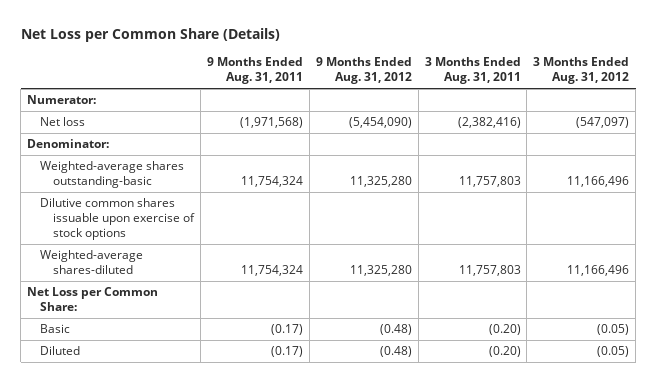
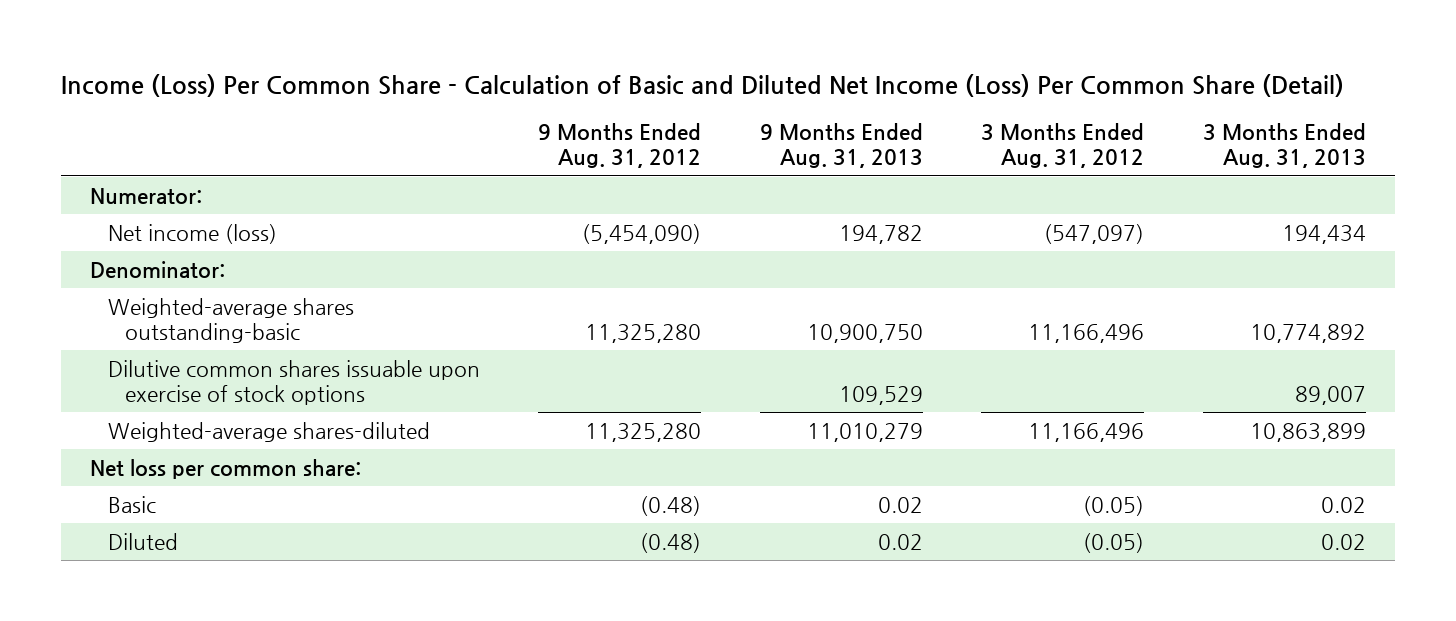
- Net Loss per Common Share (Details)
+ Income (Loss) Per Common Share - Calculation of Basic and Diluted Net Income (Loss) Per Common Share (Detail)
- | 9 Months Ended Aug. 31, 2011 | 9 Months Ended Aug. 31, 2012 | 3 Months Ended Aug. 31, 2011 | 3 Months Ended Aug. 31, 2012
+ | 9 Months Ended Aug. 31, 2012 | 9 Months Ended Aug. 31, 2013 | 3 Months Ended Aug. 31, 2012 | 3 Months Ended Aug. 31, 2013
- Net loss | (1,971,568) | (5,454,090) | (2,382,416) | (547,097)
+ Net income (loss) | (5,454,090) | 194,782 | (547,097) | 194,434
- Net Loss per Common Share:
+ Net loss per common share:

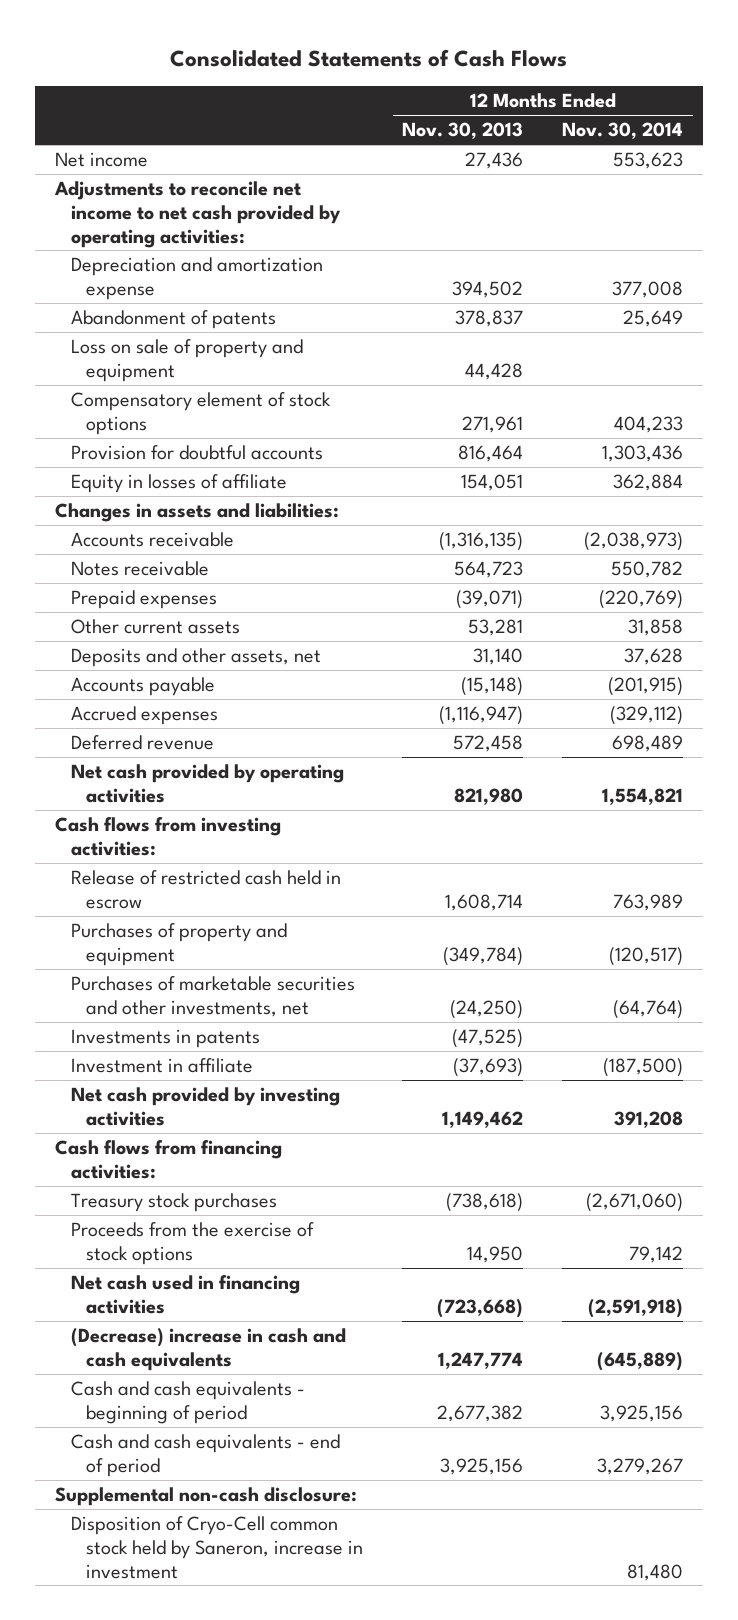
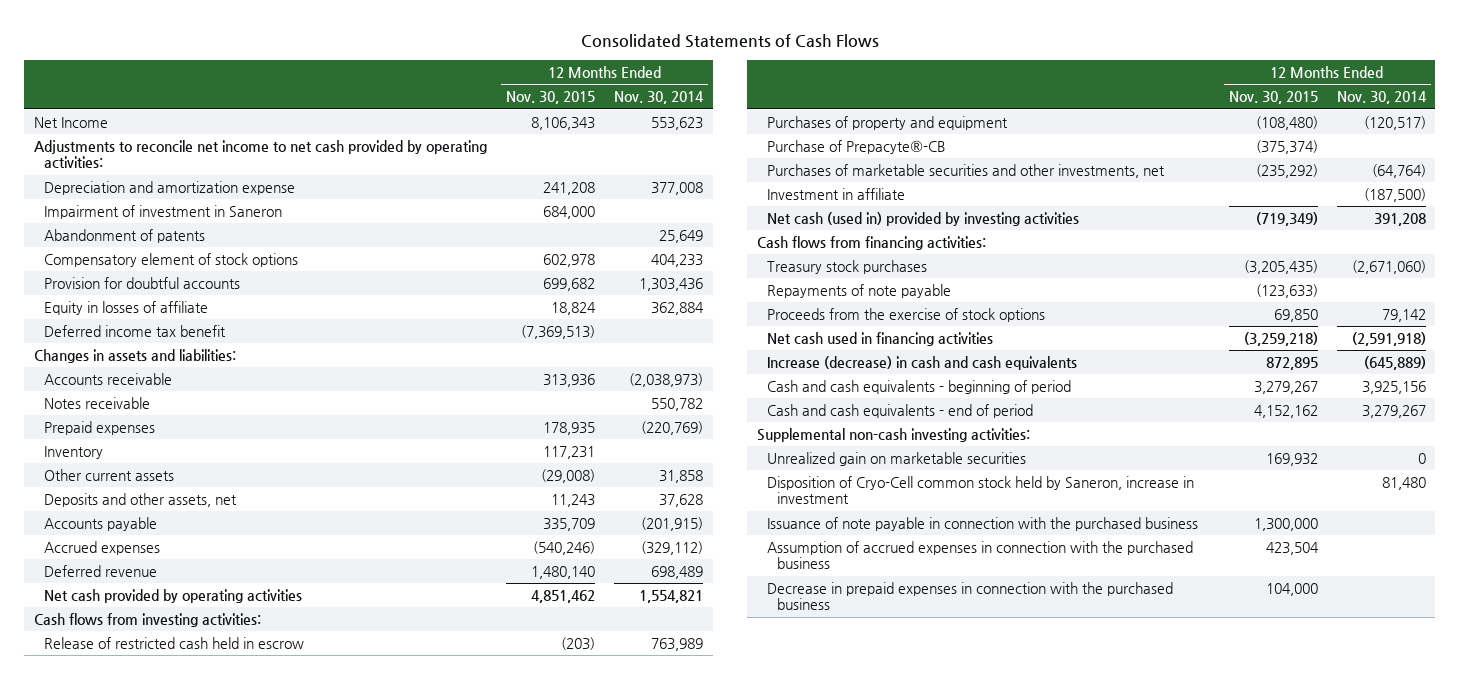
- | 12 Months Ended Nov. 30, 2013 | 12 Months Ended Nov. 30, 2014
+ | 12 Months Ended Nov. 30, 2015 | 12 Months Ended Nov. 30, 2014
- Net income | 27,436 | 553,623
+ Net Income | 8,106,343 | 553,623
+ Impairment of investment in Saneron | 684,000 |
- Loss on sale of property and equipment | 44,428 |
+ Deferred income tax benefit | (7,369,513) |
+ Inventory | 117,231 |
+ Purchase of Prepacyte®-CB | (375,374) |
- Investments in patents | (47,525) |
- Net cash provided by investing activities | 1,149,462 | 391,208
+ Net cash (used in) provided by investing activities | (719,349) | 391,208
+ Repayments of note payable | (123,633) |
- (Decrease) increase in cash and cash equivalents | 1,247,774 | (645,889)
+ Increase (decrease) in cash and cash equivalents | 872,895 | (645,889)
- Supplemental non-cash disclosure:
+ Supplemental non-cash investing activities:
+ Unrealized gain on marketable securities | 169,932 | 0
+ Issuance of note payable in connection with the purchased business | 1,300,000 |
+ Assumption of accrued expenses in connection with the purchased business | 423,504 |
+ Decrease in prepaid expenses in connection with the purchased business | 104,000 |

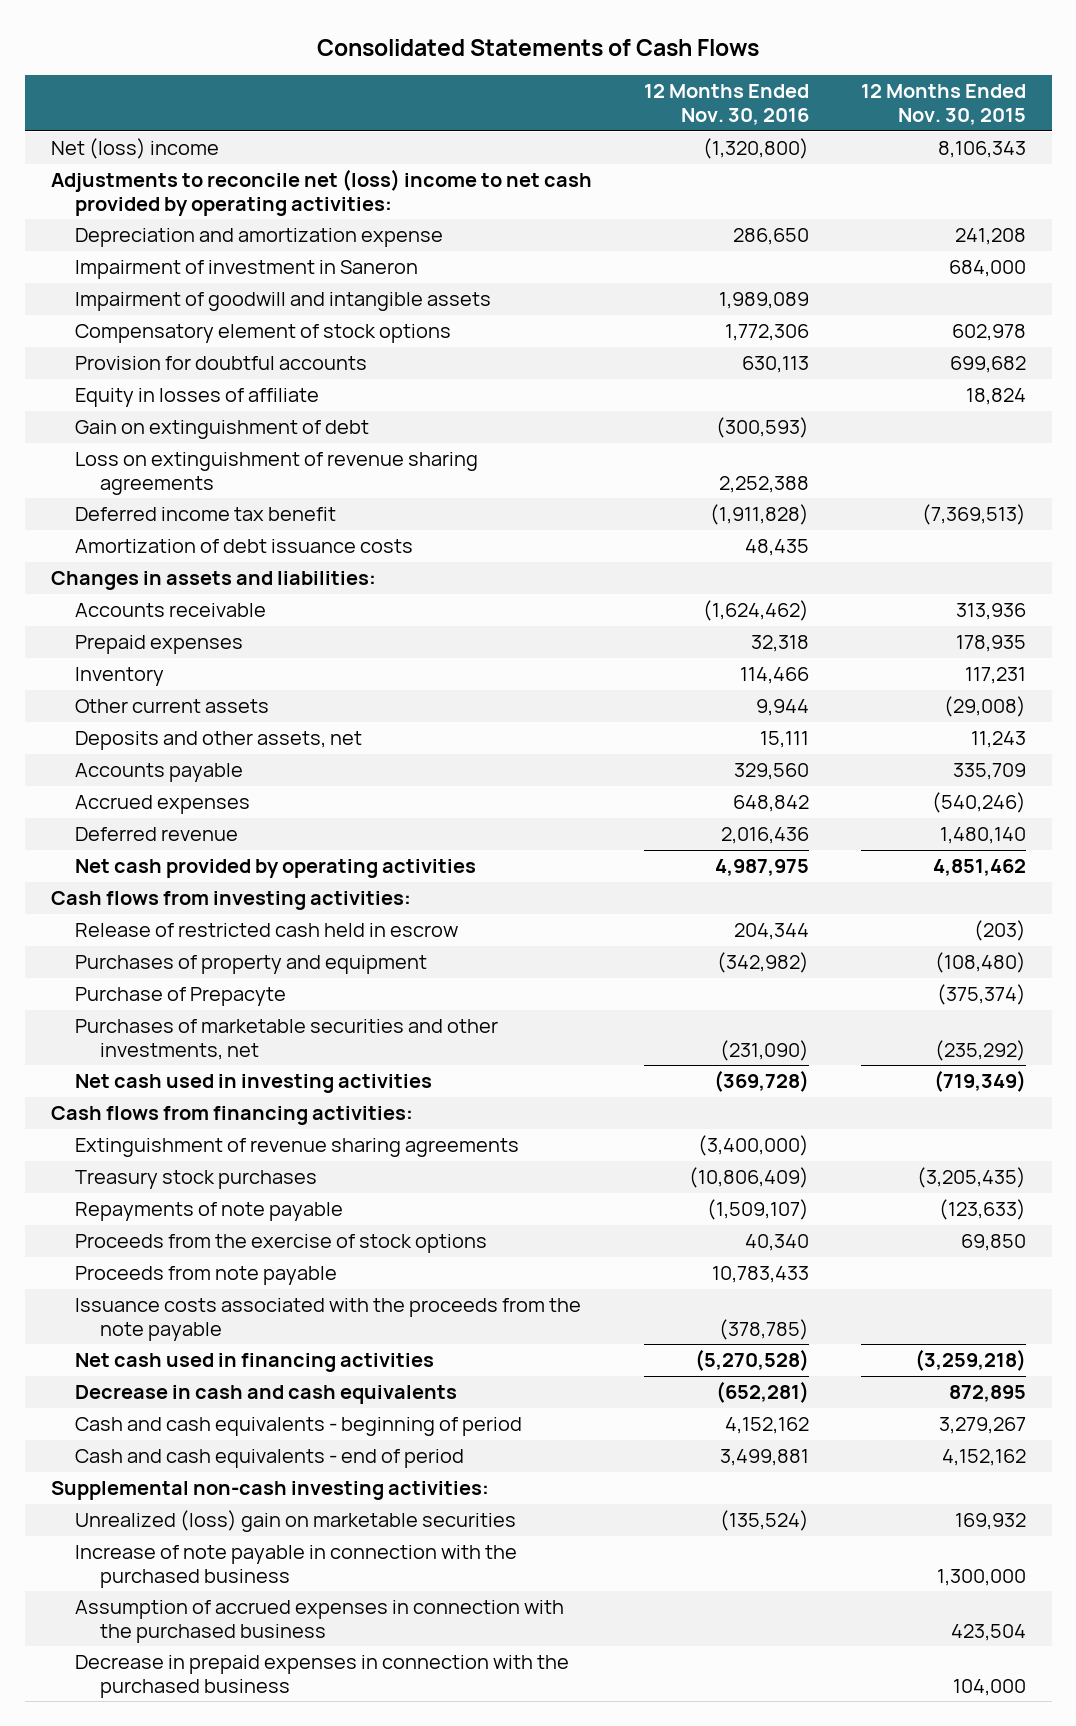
- | 12 Months Ended Nov. 30, 2015 | 12 Months Ended Nov. 30, 2014
+ | 12 Months Ended Nov. 30, 2016 | 12 Months Ended Nov. 30, 2015
- Net Income | 8,106,343 | 553,623
- Adjustments to reconcile net income to net cash provided by operating activities:
+ Net (loss) income | (1,320,800) | 8,106,343
+ Adjustments to reconcile net (loss) income to net cash provided by operating activities:
- Abandonment of patents | | 25,649
+ Impairment of goodwill and intangible assets | 1,989,089 |
+ Gain on extinguishment of debt | (300,593) |
+ Loss on extinguishment of revenue sharing agreements | 2,252,388 |
+ Amortization of debt issuance costs | 48,435 |
- Notes receivable | | 550,782
- Purchase of Prepacyte®-CB | (375,374) |
+ Purchase of Prepacyte | | (375,374)
- Investment in affiliate | | (187,500)
- Net cash (used in) provided by investing activities | (719,349) | 391,208
+ Net cash used in investing activities | (369,728) | (719,349)
+ Extinguishment of revenue sharing agreements | (3,400,000) |
+ Proceeds from note payable | 10,783,433 |
+ Issuance costs associated with the proceeds from the note payable | (378,785) |
- Increase (decrease) in cash and cash equivalents | 872,895 | (645,889)
+ Decrease in cash and cash equivalents | (652,281) | 872,895
- Unrealized gain on marketable securities | 169,932 | 0
- Disposition of Cryo-Cell common stock held by Saneron, increase in investment | | 81,480
- Issuance of note payable in connection with the purchased business | 1,300,000 |
+ Unrealized (loss) gain on marketable securities | (135,524) | 169,932
+ Increase of note payable in connection with the purchased business | | 1,300,000

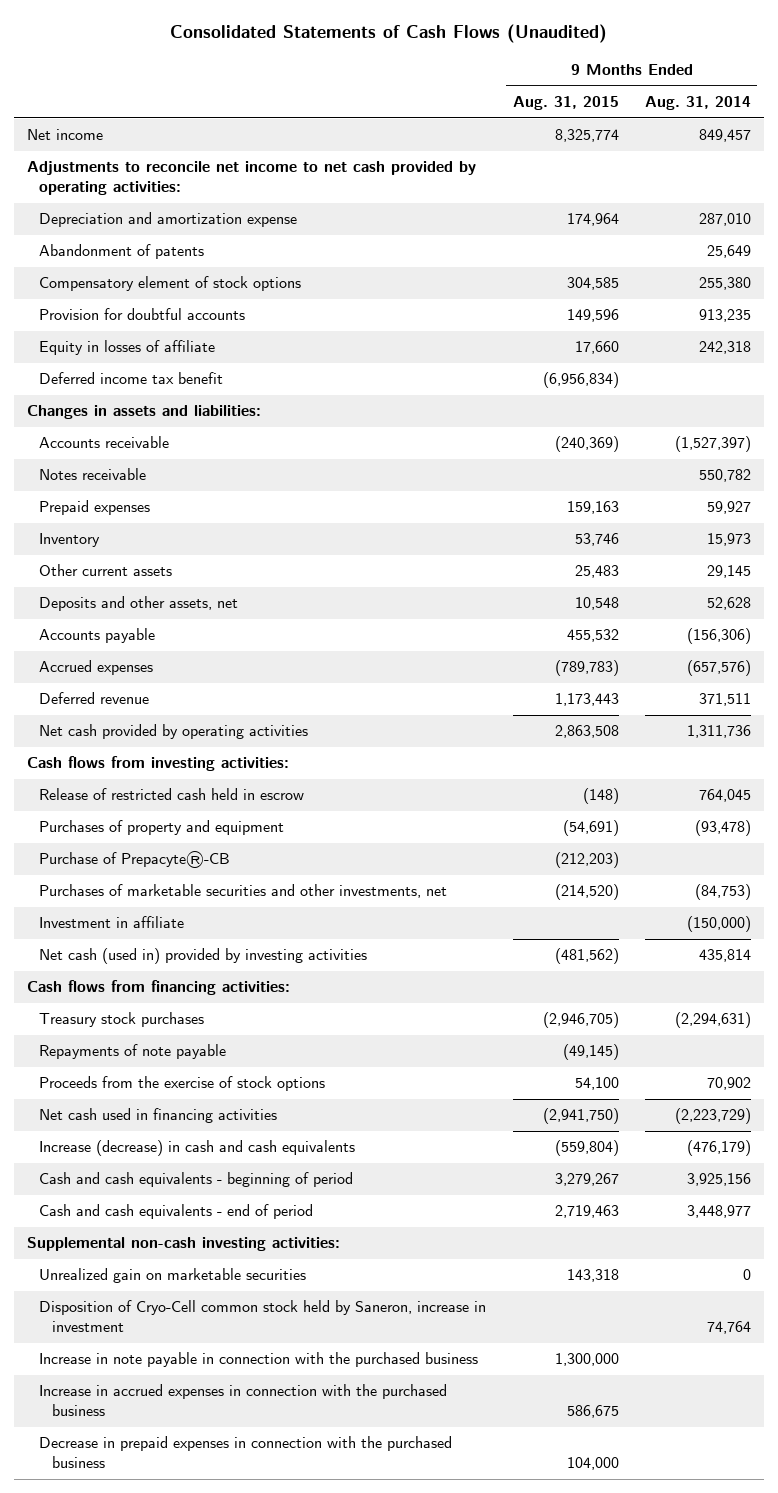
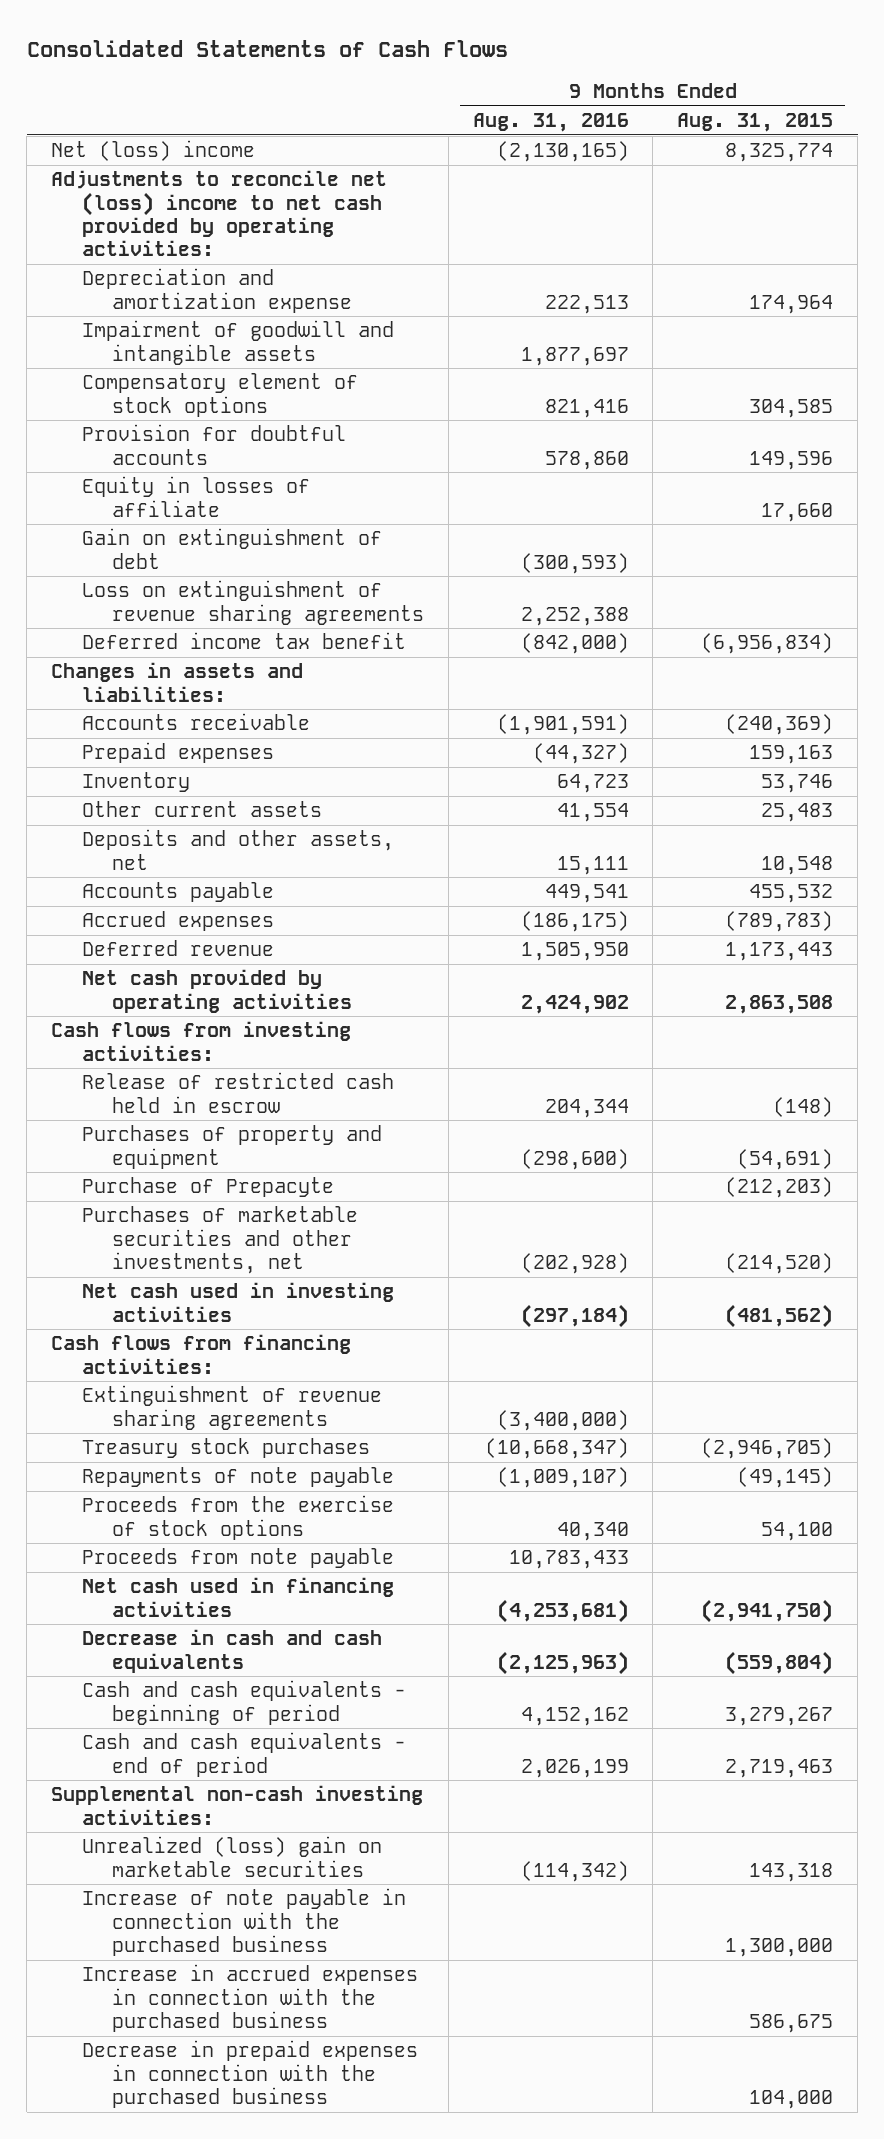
- Consolidated Statements of Cash Flows (Unaudited)
+ Consolidated Statements of Cash Flows
- | 9 Months Ended Aug. 31, 2015 | 9 Months Ended Aug. 31, 2014
+ | 9 Months Ended Aug. 31, 2016 | 9 Months Ended Aug. 31, 2015
- Net income | 8,325,774 | 849,457
- Adjustments to reconcile net income to net cash provided by operating activities:
+ Net (loss) income | (2,130,165) | 8,325,774
+ Adjustments to reconcile net (loss) income to net cash provided by operating activities:
- Abandonment of patents | | 25,649
+ Impairment of goodwill and intangible assets | 1,877,697 |
+ Gain on extinguishment of debt | (300,593) |
+ Loss on extinguishment of revenue sharing agreements | 2,252,388 |
- Notes receivable | | 550,782
- Purchase of Prepacyte®-CB | (212,203) |
+ Purchase of Prepacyte | | (212,203)
- Investment in affiliate | | (150,000)
- Net cash (used in) provided by investing activities | (481,562) | 435,814
+ Net cash used in investing activities | (297,184) | (481,562)
+ Extinguishment of revenue sharing agreements | (3,400,000) |
+ Proceeds from note payable | 10,783,433 |
- Increase (decrease) in cash and cash equivalents | (559,804) | (476,179)
+ Decrease in cash and cash equivalents | (2,125,963) | (559,804)
- Unrealized gain on marketable securities | 143,318 | 0
- Disposition of Cryo-Cell common stock held by Saneron, increase in investment | | 74,764
- Increase in note payable in connection with the purchased business | 1,300,000 |
+ Unrealized (loss) gain on marketable securities | (114,342) | 143,318
+ Increase of note payable in connection with the purchased business | | 1,300,000

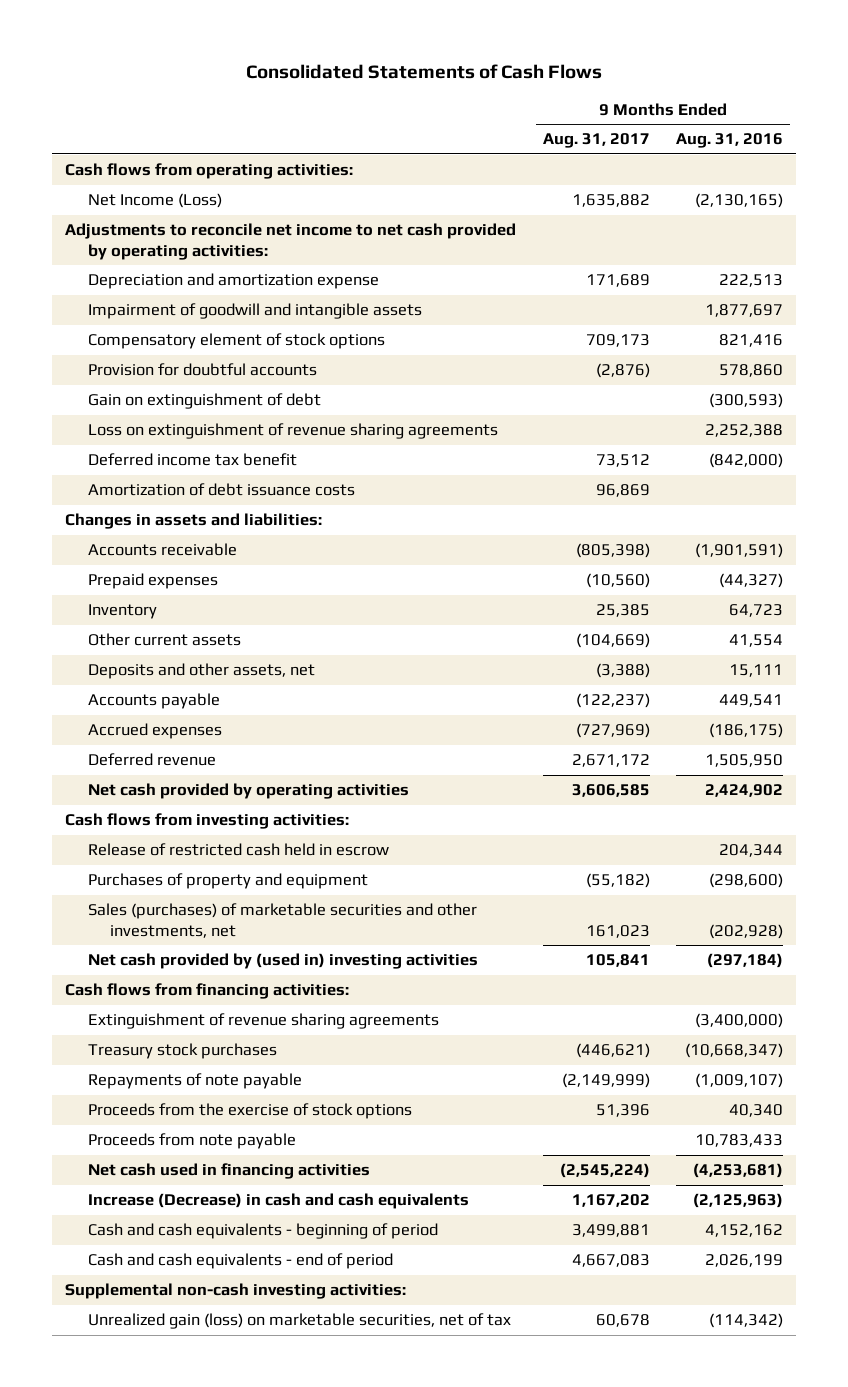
- | 9 Months Ended Aug. 31, 2016 | 9 Months Ended Aug. 31, 2015
+ | 9 Months Ended Aug. 31, 2017 | 9 Months Ended Aug. 31, 2016
- Net (loss) income | (2,130,165) | 8,325,774
- Adjustments to reconcile net (loss) income to net cash provided by operating activities:
+ Cash flows from operating activities:
+ Net Income (Loss) | 1,635,882 | (2,130,165)
+ Adjustments to reconcile net income to net cash provided by operating activities:
- Equity in losses of affiliate | | 17,660
+ Amortization of debt issuance costs | 96,869 |
- Purchase of Prepacyte | | (212,203)
- Purchases of marketable securities and other investments, net | (202,928) | (214,520)
- Net cash used in investing activities | (297,184) | (481,562)
+ Sales (purchases) of marketable securities and other investments, net | 161,023 | (202,928)
+ Net cash provided by (used in) investing activities | 105,841 | (297,184)
- Decrease in cash and cash equivalents | (2,125,963) | (559,804)
+ Increase (Decrease) in cash and cash equivalents | 1,167,202 | (2,125,963)
- Unrealized (loss) gain on marketable securities | (114,342) | 143,318
- Increase of note payable in connection with the purchased business | | 1,300,000
- Increase in accrued expenses in connection with the purchased business | | 586,675
- Decrease in prepaid expenses in connection with the purchased business | | 104,000
+ Unrealized gain (loss) on marketable securities, net of tax | 60,678 | (114,342)

